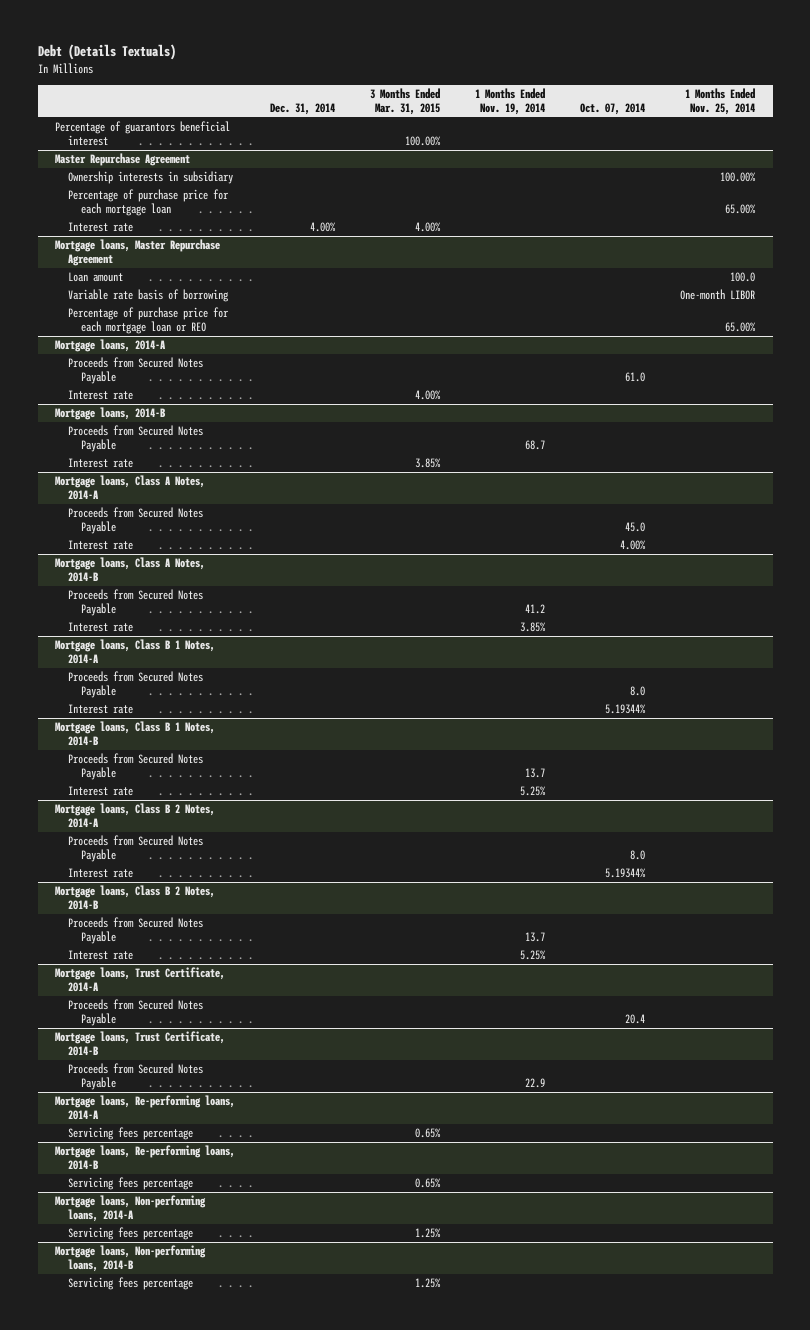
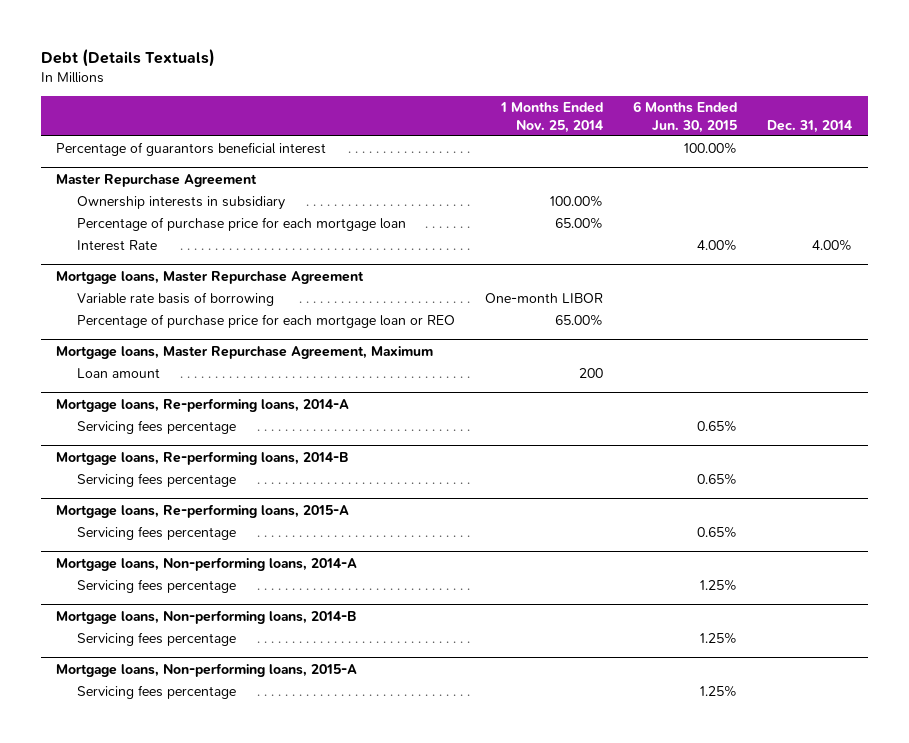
- | Dec. 31, 2014 | 3 Months Ended Mar. 31, 2015 | 1 Months Ended Nov. 19, 2014 | Oct. 07, 2014 | 1 Months Ended Nov. 25, 2014
+ | 1 Months Ended Nov. 25, 2014 | 6 Months Ended Jun. 30, 2015 | Dec. 31, 2014
@ Master Repurchase Agreement
- Interest rate | 4.00% | 4.00% | | |
+ Interest Rate | | 4.00% | 4.00%
@ Mortgage loans, Master Repurchase Agreement
- Loan amount | | | | | 100.0
- Mortgage loans, 2014-A
- Proceeds from Secured Notes Payable | | | | 61.0 |
- Interest rate | | 4.00% | | |
- Mortgage loans, 2014-B
- Proceeds from Secured Notes Payable | | | 68.7 | |
- Interest rate | | 3.85% | | |
- Mortgage loans, Class A Notes, 2014-A
- Proceeds from Secured Notes Payable | | | | 45.0 |
- Interest rate | | | | 4.00% |
- Mortgage loans, Class A Notes, 2014-B
- Proceeds from Secured Notes Payable | | | 41.2 | |
- Interest rate | | | 3.85% | |
- Mortgage loans, Class B 1 Notes, 2014-A
- Proceeds from Secured Notes Payable | | | | 8.0 |
- Interest rate | | | | 5.19344% |
- Mortgage loans, Class B 1 Notes, 2014-B
- Proceeds from Secured Notes Payable | | | 13.7 | |
- Interest rate | | | 5.25% | |
- Mortgage loans, Class B 2 Notes, 2014-A
- Proceeds from Secured Notes Payable | | | | 8.0 |
- Interest rate | | | | 5.19344% |
- Mortgage loans, Class B 2 Notes, 2014-B
- Proceeds from Secured Notes Payable | | | 13.7 | |
- Interest rate | | | 5.25% | |
- Mortgage loans, Trust Certificate, 2014-A
- Proceeds from Secured Notes Payable | | | | 20.4 |
- Mortgage loans, Trust Certificate, 2014-B
- Proceeds from Secured Notes Payable | | | 22.9 | |
+ Mortgage loans, Master Repurchase Agreement, Maximum
+ Loan amount | 200 | |
+ Mortgage loans, Re-performing loans, 2015-A
+ Servicing fees percentage | | 0.65% |
+ Mortgage loans, Non-performing loans, 2015-A
+ Servicing fees percentage | | 1.25% |

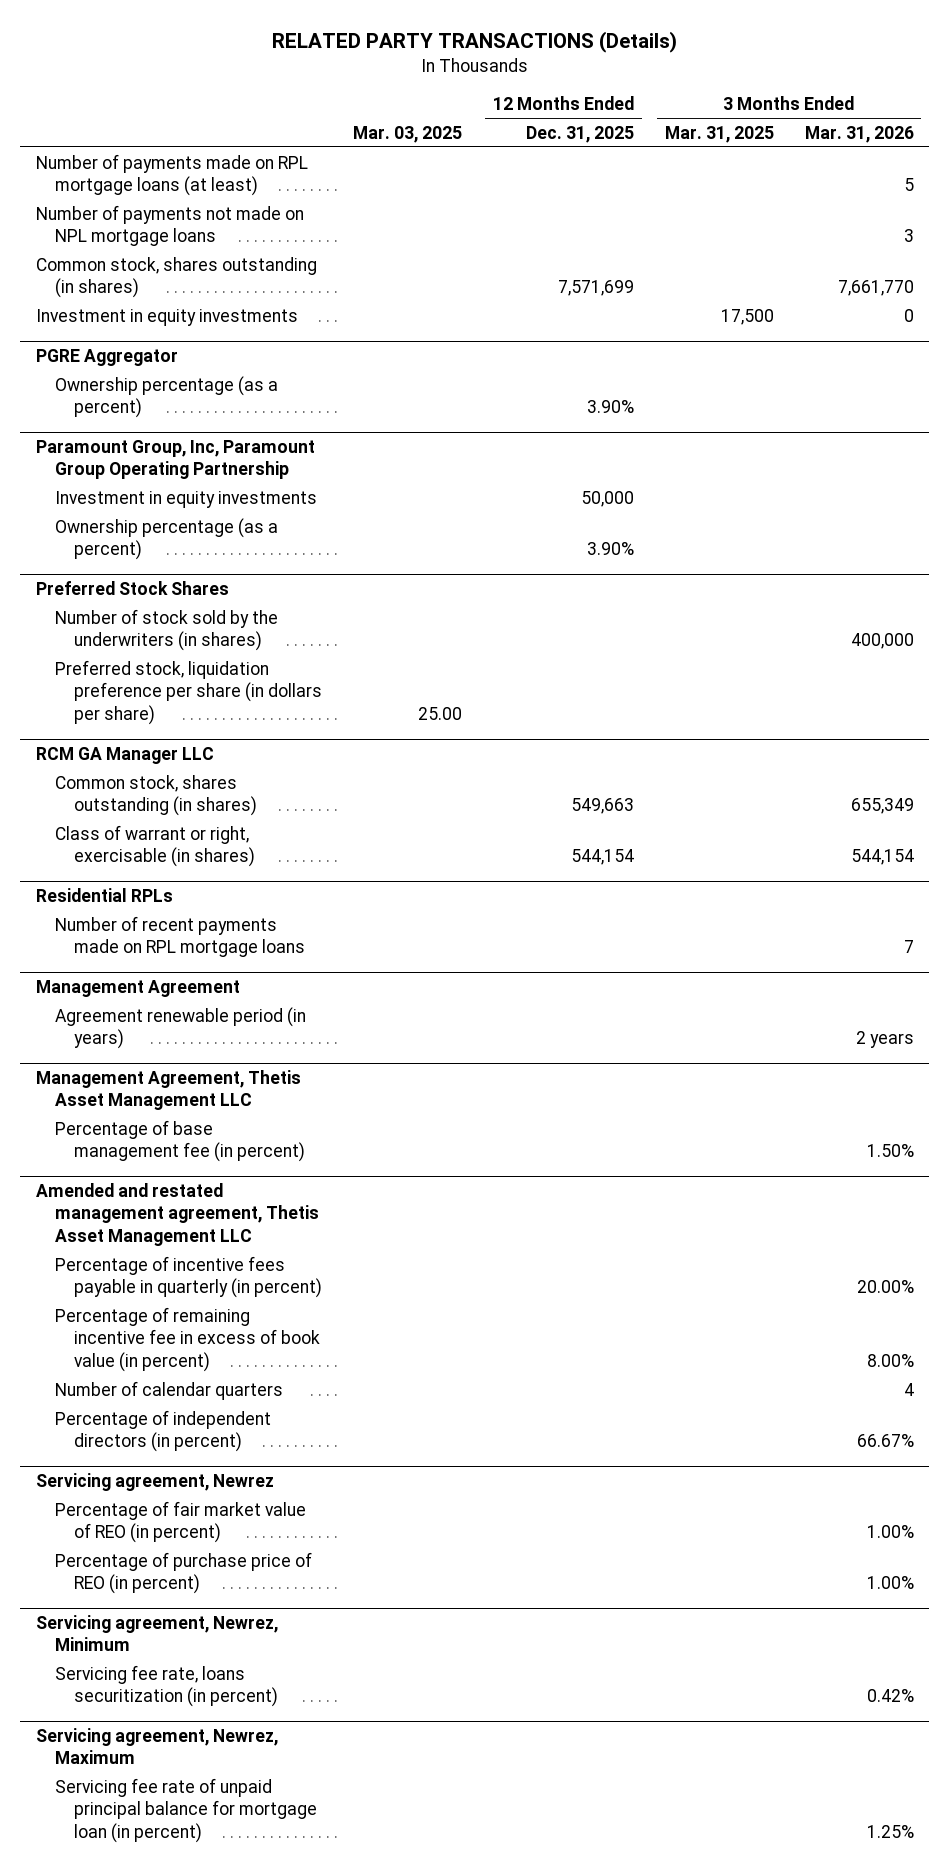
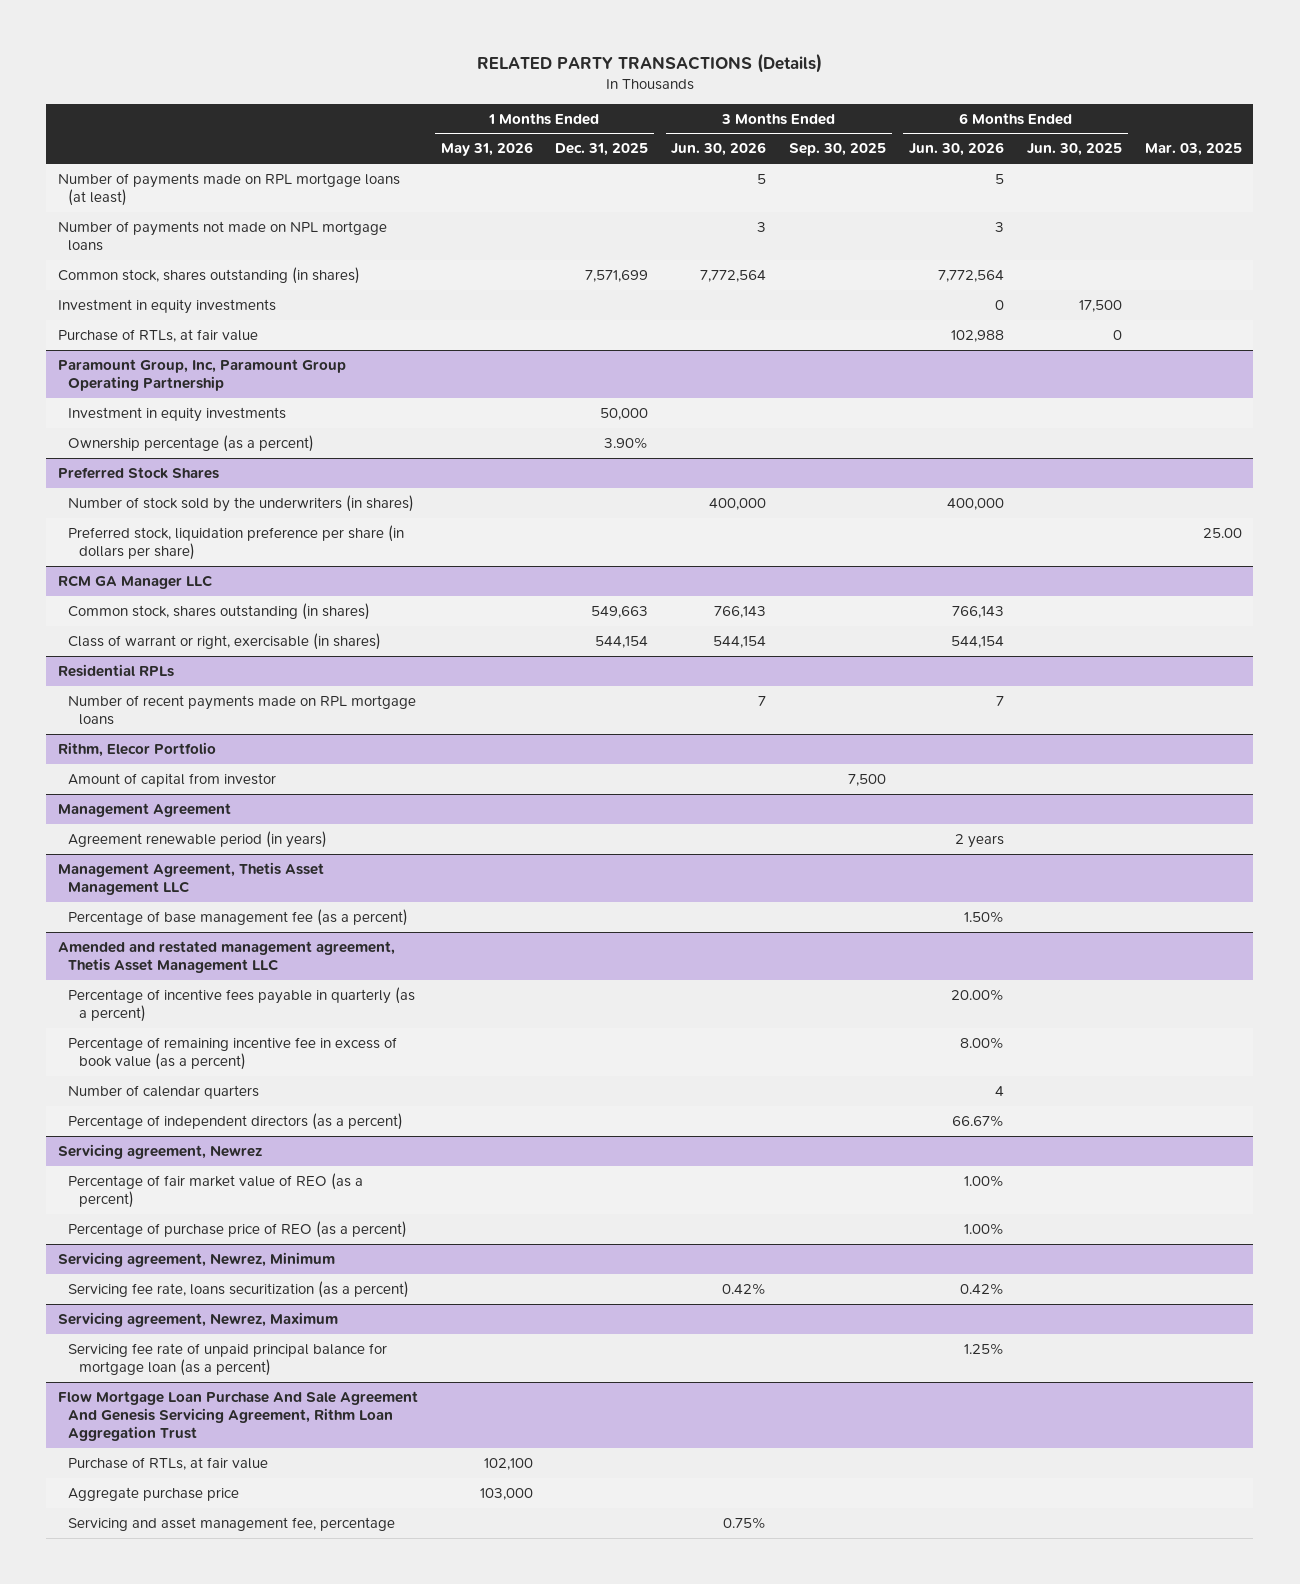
- | Mar. 03, 2025 | 12 Months Ended Dec. 31, 2025 | 3 Months Ended Mar. 31, 2025 | 3 Months Ended Mar. 31, 2026
+ | 1 Months Ended May 31, 2026 | 1 Months Ended Dec. 31, 2025 | 3 Months Ended Jun. 30, 2026 | 3 Months Ended Sep. 30, 2025 | 6 Months Ended Jun. 30, 2026 | 6 Months Ended Jun. 30, 2025 | Mar. 03, 2025
- PGRE Aggregator
- Ownership percentage (as a percent) | | 3.90% | |
+ Purchase of RTLs, at fair value | | | | | 102,988 | 0 |
+ Rithm, Elecor Portfolio
+ Amount of capital from investor | | | | 7,500 | | |
@ Management Agreement, Thetis Asset Management LLC
- Percentage of base management fee (in percent) | | | | 1.50%
+ Percentage of base management fee (as a percent) | | | | | 1.50% | |
@ Amended and restated management agreement, Thetis Asset Management LLC
- Percentage of incentive fees payable in quarterly (in percent) | | | | 20.00%
- Percentage of remaining incentive fee in excess of book value (in percent) | | | | 8.00%
+ Percentage of incentive fees payable in quarterly (as a percent) | | | | | 20.00% | |
+ Percentage of remaining incentive fee in excess of book value (as a percent) | | | | | 8.00% | |
- Percentage of independent directors (in percent) | | | | 66.67%
+ Percentage of independent directors (as a percent) | | | | | 66.67% | |
@ Servicing agreement, Newrez
- Percentage of fair market value of REO (in percent) | | | | 1.00%
- Percentage of purchase price of REO (in percent) | | | | 1.00%
+ Percentage of fair market value of REO (as a percent) | | | | | 1.00% | |
+ Percentage of purchase price of REO (as a percent) | | | | | 1.00% | |
@ Servicing agreement, Newrez, Minimum
- Servicing fee rate, loans securitization (in percent) | | | | 0.42%
+ Servicing fee rate, loans securitization (as a percent) | | | 0.42% | | 0.42% | |
@ Servicing agreement, Newrez, Maximum
- Servicing fee rate of unpaid principal balance for mortgage loan (in percent) | | | | 1.25%
+ Servicing fee rate of unpaid principal balance for mortgage loan (as a percent) | | | | | 1.25% | |
+ Flow Mortgage Loan Purchase And Sale Agreement And Genesis Servicing Agreement, Rithm Loan Aggregation Trust
+ Purchase of RTLs, at fair value | 102,100 | | | | | |
+ Aggregate purchase price | 103,000 | | | | | |
+ Servicing and asset management fee, percentage | | | 0.75% | | | |

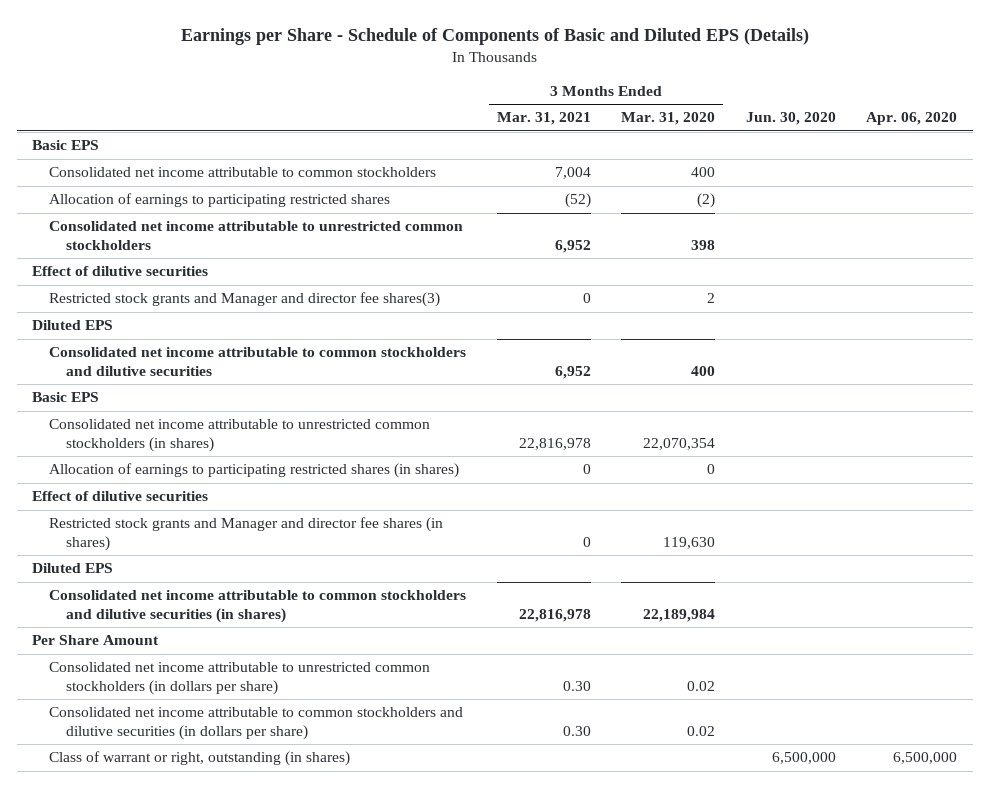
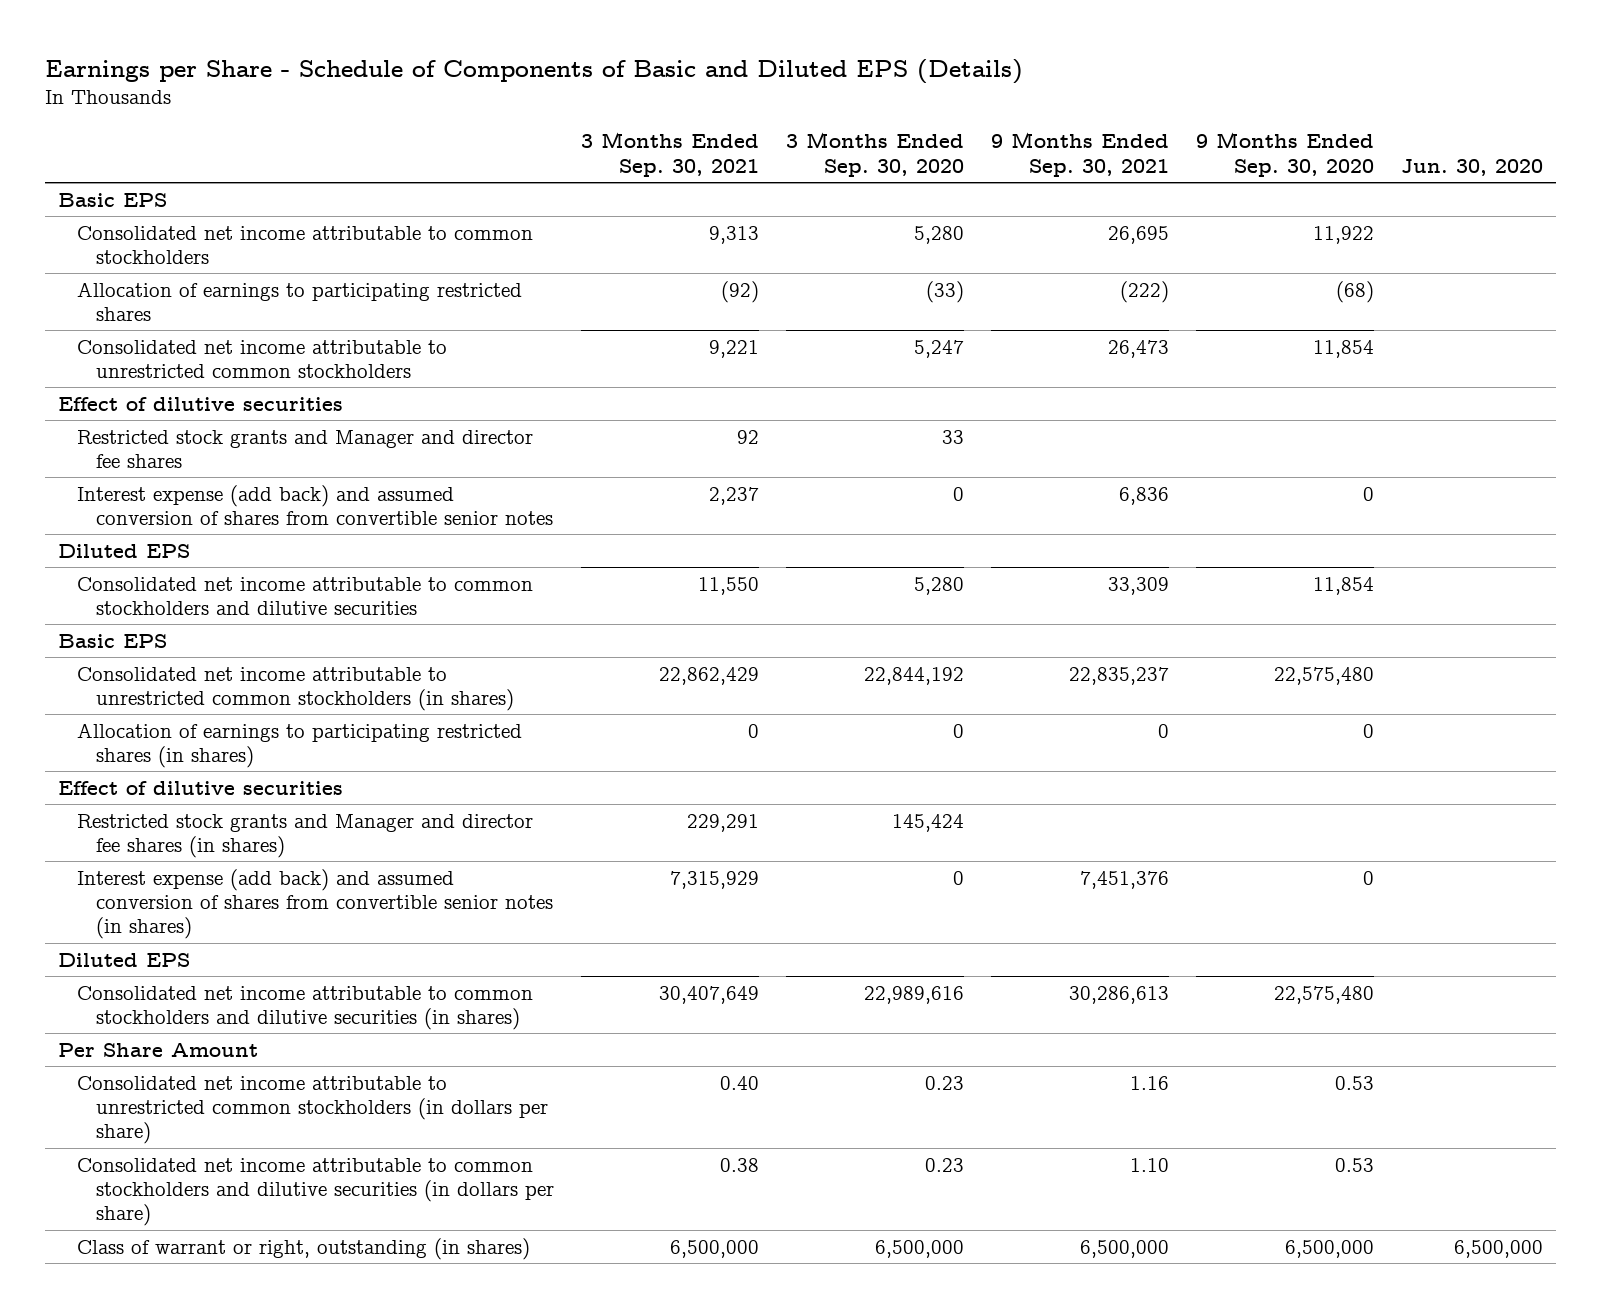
- | 3 Months Ended Mar. 31, 2021 | 3 Months Ended Mar. 31, 2020 | Jun. 30, 2020 | Apr. 06, 2020
+ | 3 Months Ended Sep. 30, 2021 | 3 Months Ended Sep. 30, 2020 | 9 Months Ended Sep. 30, 2021 | 9 Months Ended Sep. 30, 2020 | Jun. 30, 2020
- Restricted stock grants and Manager and director fee shares(3) | 0 | 2 | |
+ Restricted stock grants and Manager and director fee shares | 92 | 33 | | |
+ Interest expense (add back) and assumed conversion of shares from convertible senior notes | 2,237 | 0 | 6,836 | 0 |
+ Interest expense (add back) and assumed conversion of shares from convertible senior notes (in shares) | 7,315,929 | 0 | 7,451,376 | 0 |

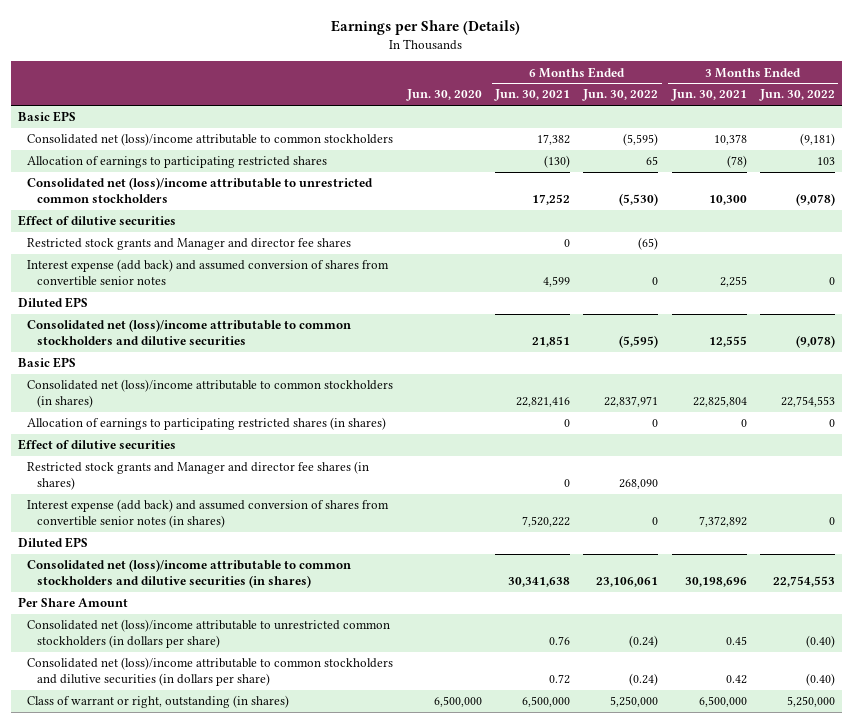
- Earnings per Share - Schedule of Components of Basic and Diluted EPS (Details)
+ Earnings per Share (Details)
- | 3 Months Ended Sep. 30, 2021 | 3 Months Ended Sep. 30, 2020 | 9 Months Ended Sep. 30, 2021 | 9 Months Ended Sep. 30, 2020 | Jun. 30, 2020
+ | Jun. 30, 2020 | 6 Months Ended Jun. 30, 2021 | 6 Months Ended Jun. 30, 2022 | 3 Months Ended Jun. 30, 2021 | 3 Months Ended Jun. 30, 2022
- Consolidated net income attributable to common stockholders | 9,313 | 5,280 | 26,695 | 11,922 |
+ Consolidated net (loss)/income attributable to common stockholders | | 17,382 | (5,595) | 10,378 | (9,181)
- Consolidated net income attributable to unrestricted common stockholders | 9,221 | 5,247 | 26,473 | 11,854 |
+ Consolidated net (loss)/income attributable to unrestricted common stockholders | | 17,252 | (5,530) | 10,300 | (9,078)
- Consolidated net income attributable to common stockholders and dilutive securities | 11,550 | 5,280 | 33,309 | 11,854 |
+ Consolidated net (loss)/income attributable to common stockholders and dilutive securities | | 21,851 | (5,595) | 12,555 | (9,078)
- Consolidated net income attributable to unrestricted common stockholders (in shares) | 22,862,429 | 22,844,192 | 22,835,237 | 22,575,480 |
+ Consolidated net (loss)/income attributable to common stockholders (in shares) | | 22,821,416 | 22,837,971 | 22,825,804 | 22,754,553
- Consolidated net income attributable to common stockholders and dilutive securities (in shares) | 30,407,649 | 22,989,616 | 30,286,613 | 22,575,480 |
+ Consolidated net (loss)/income attributable to common stockholders and dilutive securities (in shares) | | 30,341,638 | 23,106,061 | 30,198,696 | 22,754,553
- Consolidated net income attributable to unrestricted common stockholders (in dollars per share) | 0.40 | 0.23 | 1.16 | 0.53 |
- Consolidated net income attributable to common stockholders and dilutive securities (in dollars per share) | 0.38 | 0.23 | 1.10 | 0.53 |
+ Consolidated net (loss)/income attributable to unrestricted common stockholders (in dollars per share) | | 0.76 | (0.24) | 0.45 | (0.40)
+ Consolidated net (loss)/income attributable to common stockholders and dilutive securities (in dollars per share) | | 0.72 | (0.24) | 0.42 | (0.40)

